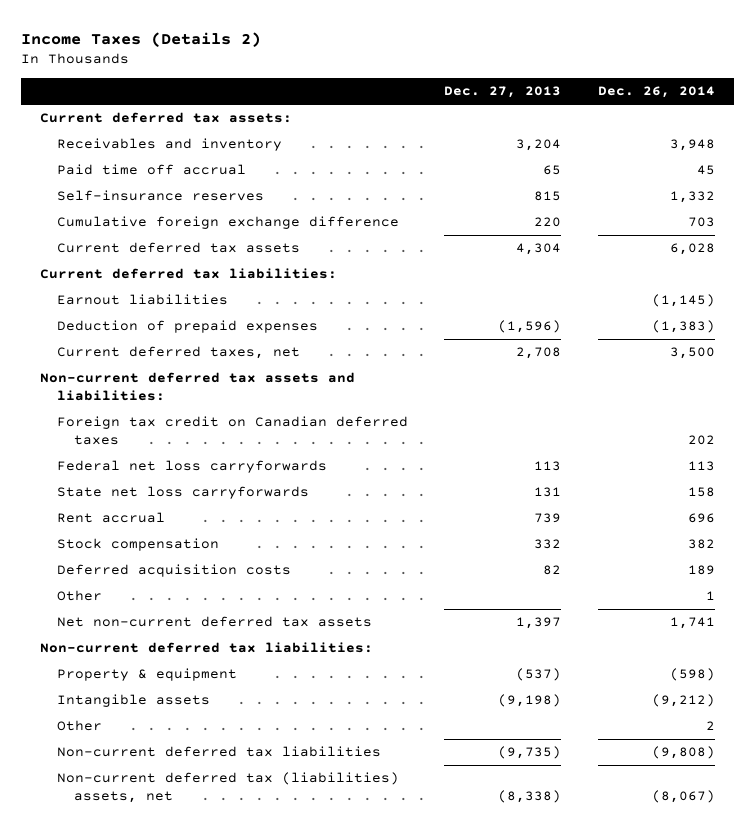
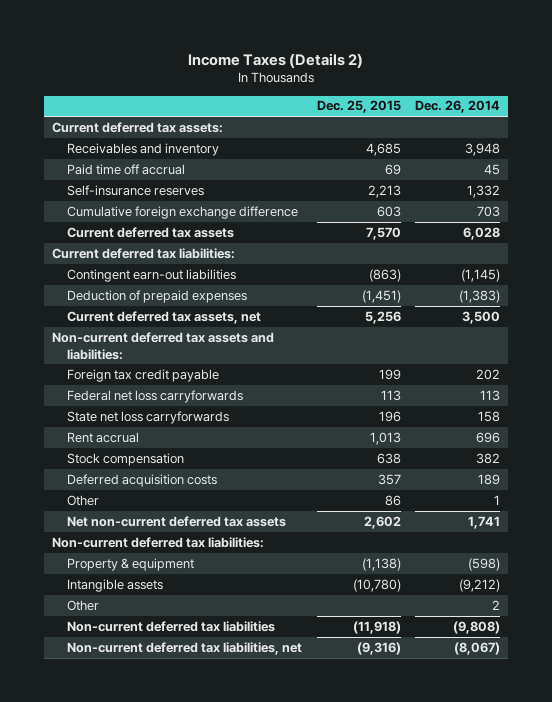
- | Dec. 27, 2013 | Dec. 26, 2014
+ | Dec. 25, 2015 | Dec. 26, 2014
- Earnout liabilities | | (1,145)
+ Contingent earn-out liabilities | (863) | (1,145)
- Current deferred taxes, net | 2,708 | 3,500
+ Current deferred tax assets, net | 5,256 | 3,500
- Foreign tax credit on Canadian deferred taxes | | 202
+ Foreign tax credit payable | 199 | 202
- Non-current deferred tax (liabilities) assets, net | (8,338) | (8,067)
+ Non-current deferred tax liabilities, net | (9,316) | (8,067)

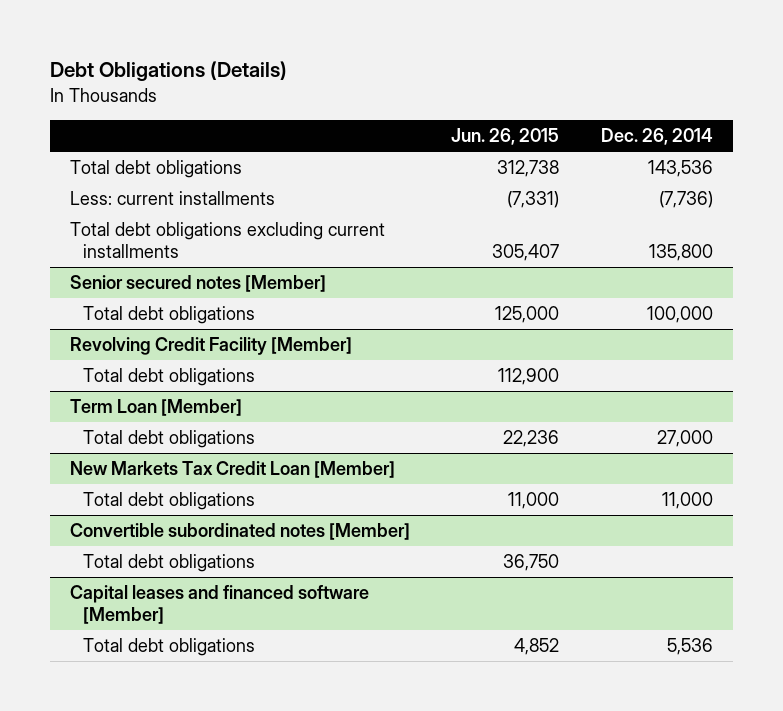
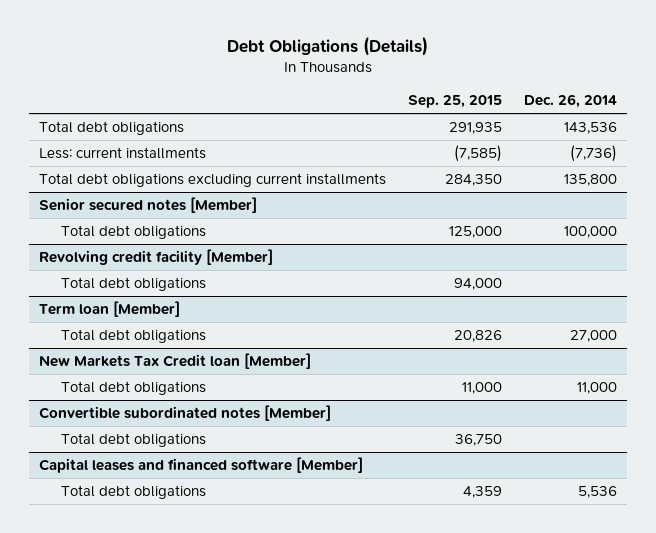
- | Jun. 26, 2015 | Dec. 26, 2014
+ | Sep. 25, 2015 | Dec. 26, 2014
- Revolving Credit Facility [Member]
+ Revolving credit facility [Member]
- Term Loan [Member]
+ Term loan [Member]
- New Markets Tax Credit Loan [Member]
+ New Markets Tax Credit loan [Member]

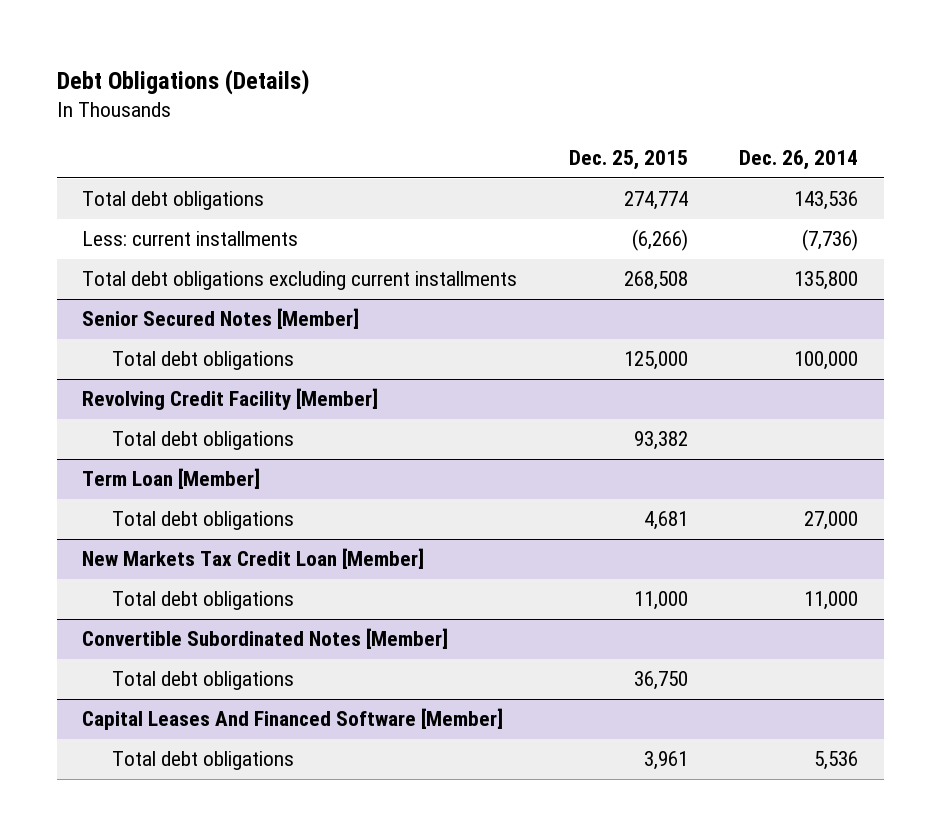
- | Sep. 25, 2015 | Dec. 26, 2014
+ | Dec. 25, 2015 | Dec. 26, 2014
- Senior secured notes [Member]
+ Senior Secured Notes [Member]
- Revolving credit facility [Member]
+ Revolving Credit Facility [Member]
- Term loan [Member]
+ Term Loan [Member]
- New Markets Tax Credit loan [Member]
+ New Markets Tax Credit Loan [Member]
- Convertible subordinated notes [Member]
+ Convertible Subordinated Notes [Member]
- Capital leases and financed software [Member]
+ Capital Leases And Financed Software [Member]

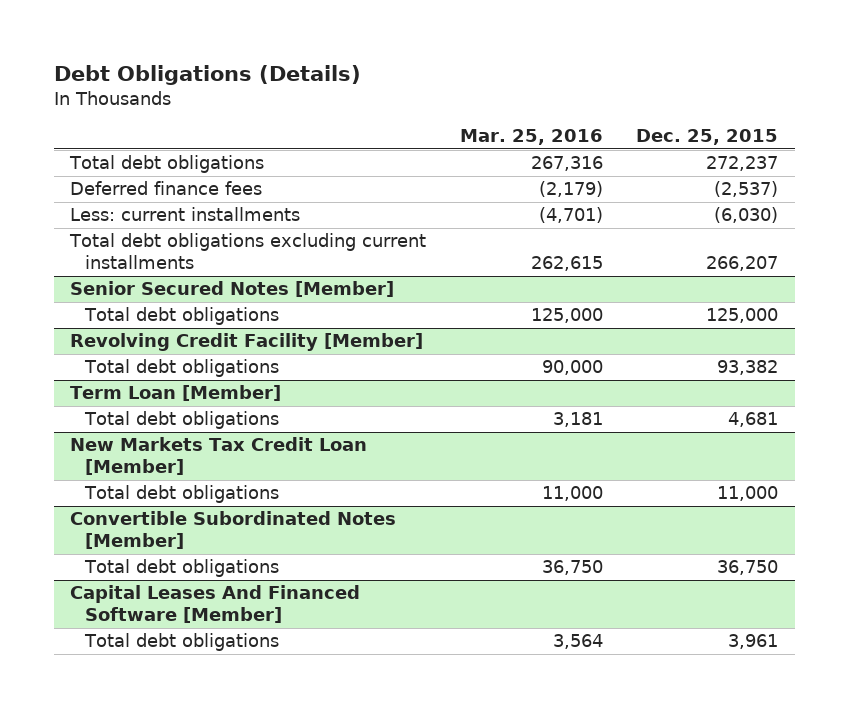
- | Dec. 25, 2015 | Dec. 26, 2014
+ | Mar. 25, 2016 | Dec. 25, 2015
- Total debt obligations | 274,774 | 143,536
- Less: current installments | (6,266) | (7,736)
- Total debt obligations excluding current installments | 268,508 | 135,800
+ Total debt obligations | 267,316 | 272,237
+ Deferred finance fees | (2,179) | (2,537)
+ Less: current installments | (4,701) | (6,030)
+ Total debt obligations excluding current installments | 262,615 | 266,207

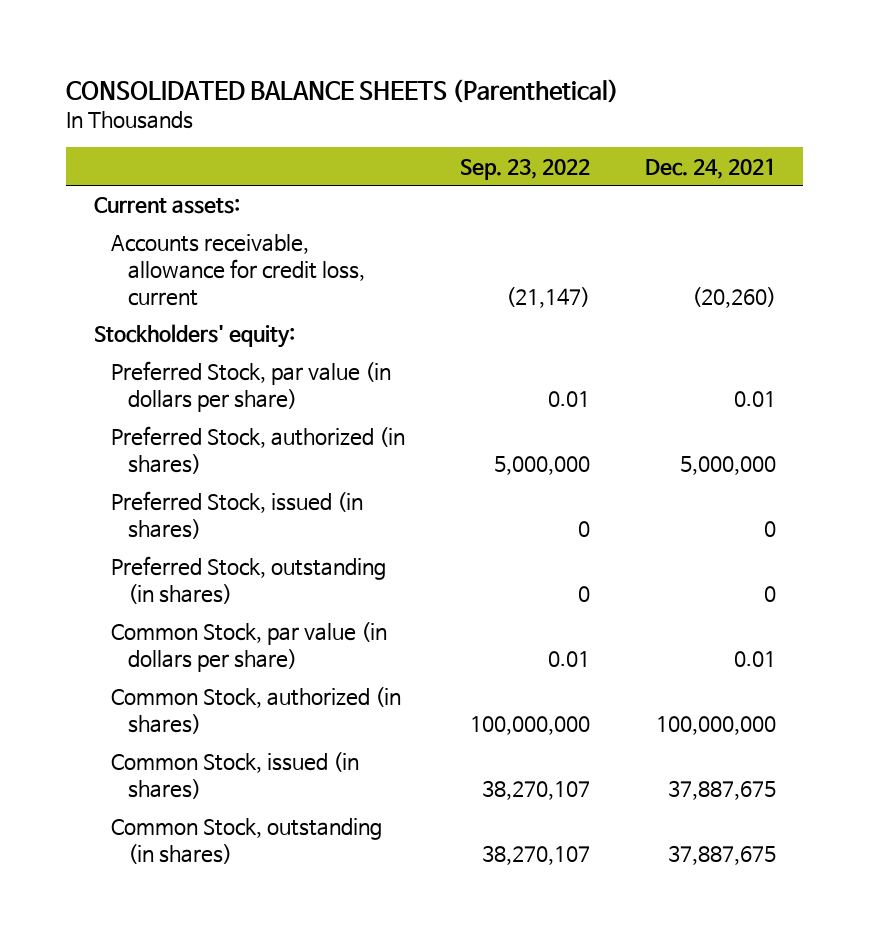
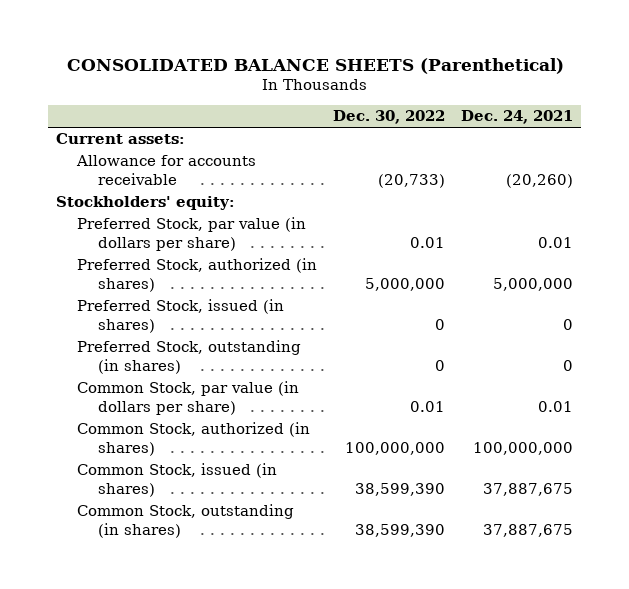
- | Sep. 23, 2022 | Dec. 24, 2021
+ | Dec. 30, 2022 | Dec. 24, 2021
- Accounts receivable, allowance for credit loss, current | (21,147) | (20,260)
+ Allowance for accounts receivable | (20,733) | (20,260)

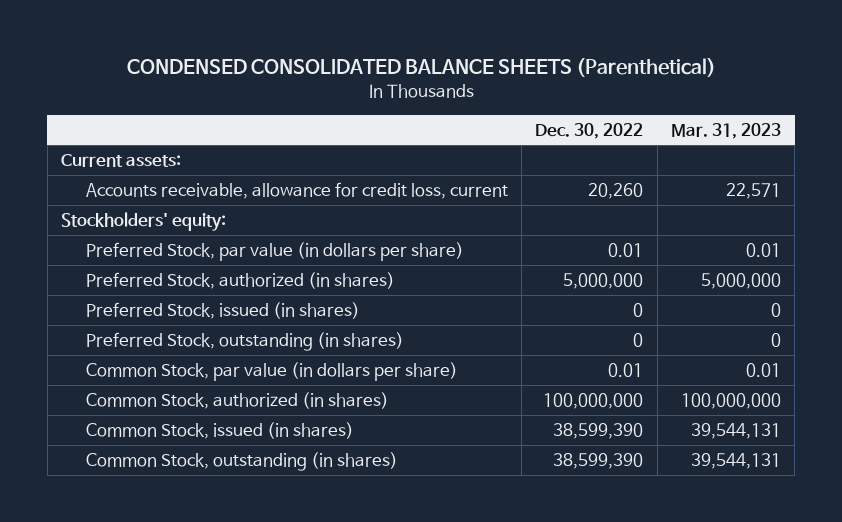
- CONSOLIDATED BALANCE SHEETS (Parenthetical)
+ CONDENSED CONSOLIDATED BALANCE SHEETS (Parenthetical)
- | Dec. 30, 2022 | Dec. 24, 2021
+ | Dec. 30, 2022 | Mar. 31, 2023
- Allowance for accounts receivable | (20,733) | (20,260)
+ Accounts receivable, allowance for credit loss, current | 20,260 | 22,571

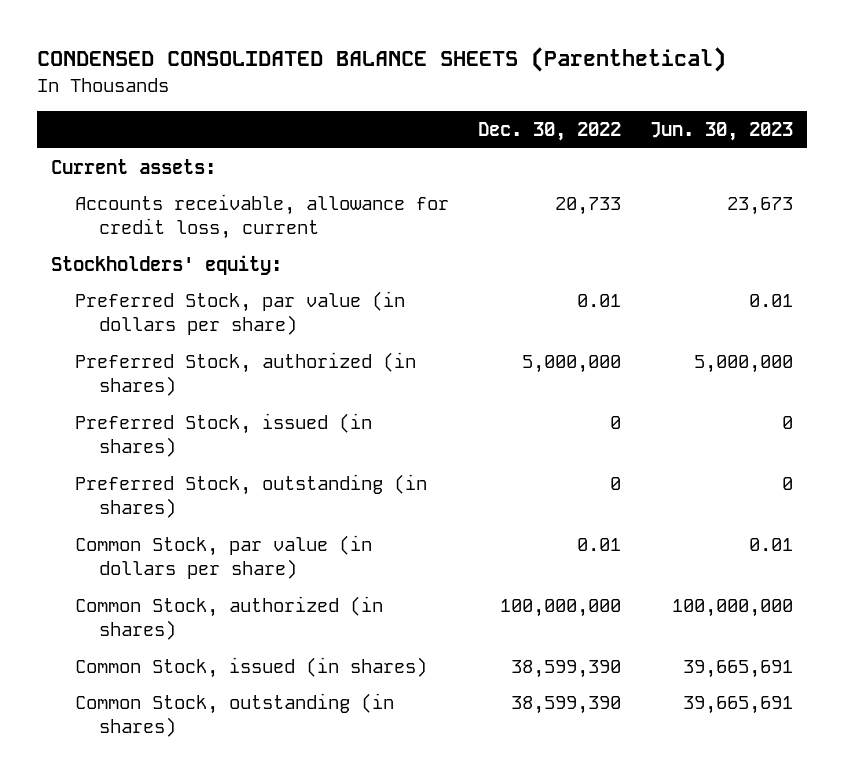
- | Dec. 30, 2022 | Mar. 31, 2023
+ | Dec. 30, 2022 | Jun. 30, 2023
- Accounts receivable, allowance for credit loss, current | 20,260 | 22,571
+ Accounts receivable, allowance for credit loss, current | 20,733 | 23,673

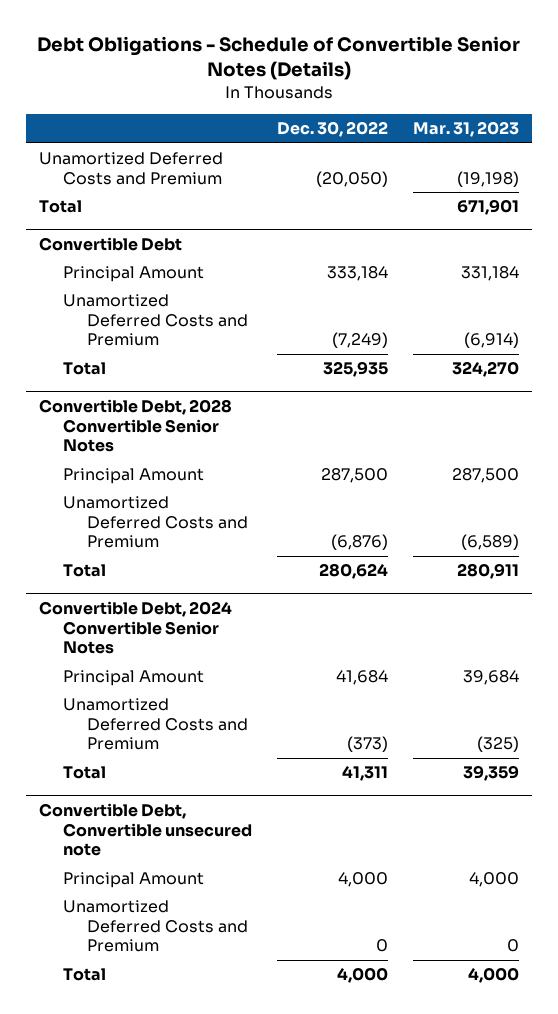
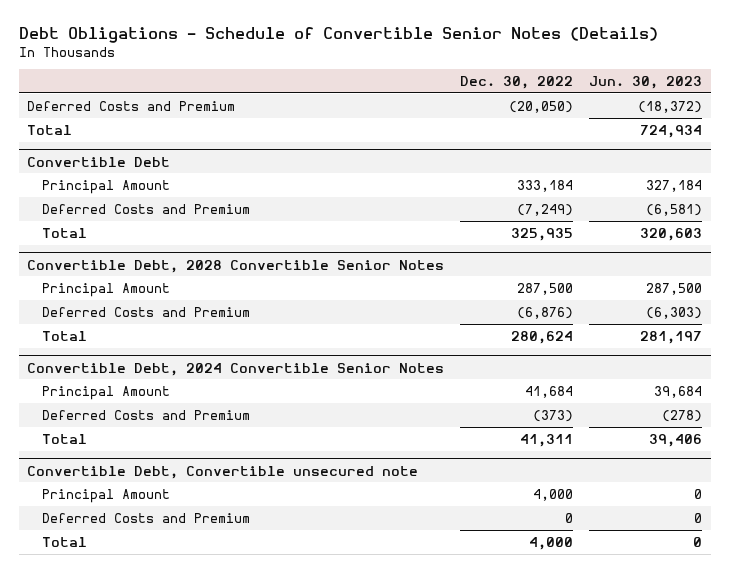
- | Dec. 30, 2022 | Mar. 31, 2023
+ | Dec. 30, 2022 | Jun. 30, 2023
- Unamortized Deferred Costs and Premium | (20,050) | (19,198)
+ Deferred Costs and Premium | (20,050) | (18,372)
@ Convertible Debt
- Unamortized Deferred Costs and Premium | (7,249) | (6,914)
+ Deferred Costs and Premium | (7,249) | (6,581)
@ Convertible Debt, 2028 Convertible Senior Notes
- Unamortized Deferred Costs and Premium | (6,876) | (6,589)
+ Deferred Costs and Premium | (6,876) | (6,303)
@ Convertible Debt, 2024 Convertible Senior Notes
- Unamortized Deferred Costs and Premium | (373) | (325)
+ Deferred Costs and Premium | (373) | (278)
@ Convertible Debt, Convertible unsecured note
- Unamortized Deferred Costs and Premium | 0 | 0
+ Deferred Costs and Premium | 0 | 0

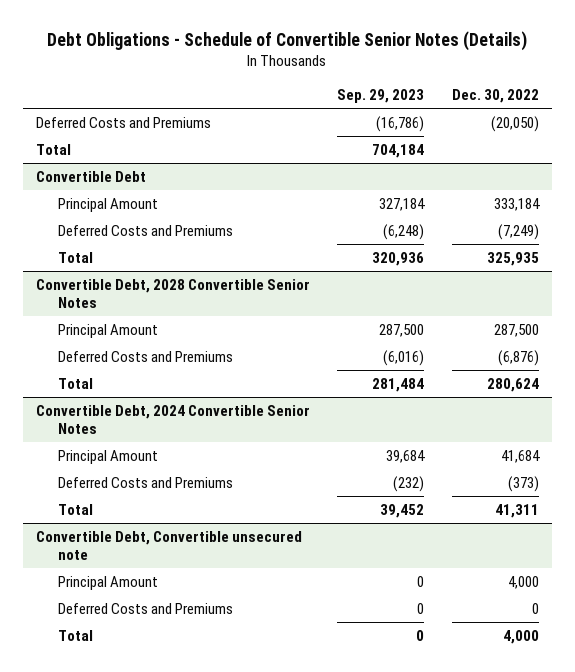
- | Dec. 30, 2022 | Jun. 30, 2023
+ | Sep. 29, 2023 | Dec. 30, 2022
- Deferred Costs and Premium | (20,050) | (18,372)
+ Deferred Costs and Premiums | (16,786) | (20,050)
@ Convertible Debt
- Deferred Costs and Premium | (7,249) | (6,581)
+ Deferred Costs and Premiums | (6,248) | (7,249)
@ Convertible Debt, 2028 Convertible Senior Notes
- Deferred Costs and Premium | (6,876) | (6,303)
+ Deferred Costs and Premiums | (6,016) | (6,876)
@ Convertible Debt, 2024 Convertible Senior Notes
- Deferred Costs and Premium | (373) | (278)
+ Deferred Costs and Premiums | (232) | (373)
@ Convertible Debt, Convertible unsecured note
- Deferred Costs and Premium | 0 | 0
+ Deferred Costs and Premiums | 0 | 0

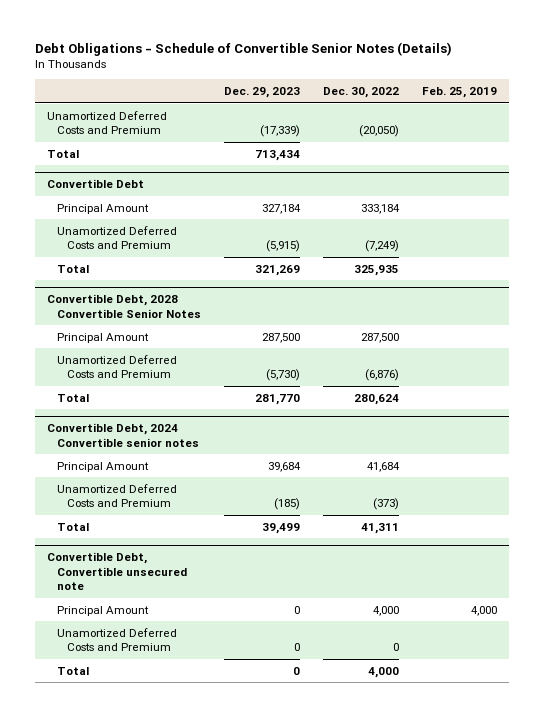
- | Sep. 29, 2023 | Dec. 30, 2022
+ | Dec. 29, 2023 | Dec. 30, 2022 | Feb. 25, 2019
- Deferred Costs and Premiums | (16,786) | (20,050)
+ Unamortized Deferred Costs and Premium | (17,339) | (20,050) |
@ Convertible Debt
- Deferred Costs and Premiums | (6,248) | (7,249)
+ Unamortized Deferred Costs and Premium | (5,915) | (7,249) |
@ Convertible Debt, 2028 Convertible Senior Notes
- Deferred Costs and Premiums | (6,016) | (6,876)
+ Unamortized Deferred Costs and Premium | (5,730) | (6,876) |
- Convertible Debt, 2024 Convertible Senior Notes
+ Convertible Debt, 2024 Convertible senior notes
- Deferred Costs and Premiums | (232) | (373)
+ Unamortized Deferred Costs and Premium | (185) | (373) |
@ Convertible Debt, Convertible unsecured note
- Deferred Costs and Premiums | 0 | 0
+ Unamortized Deferred Costs and Premium | 0 | 0 |

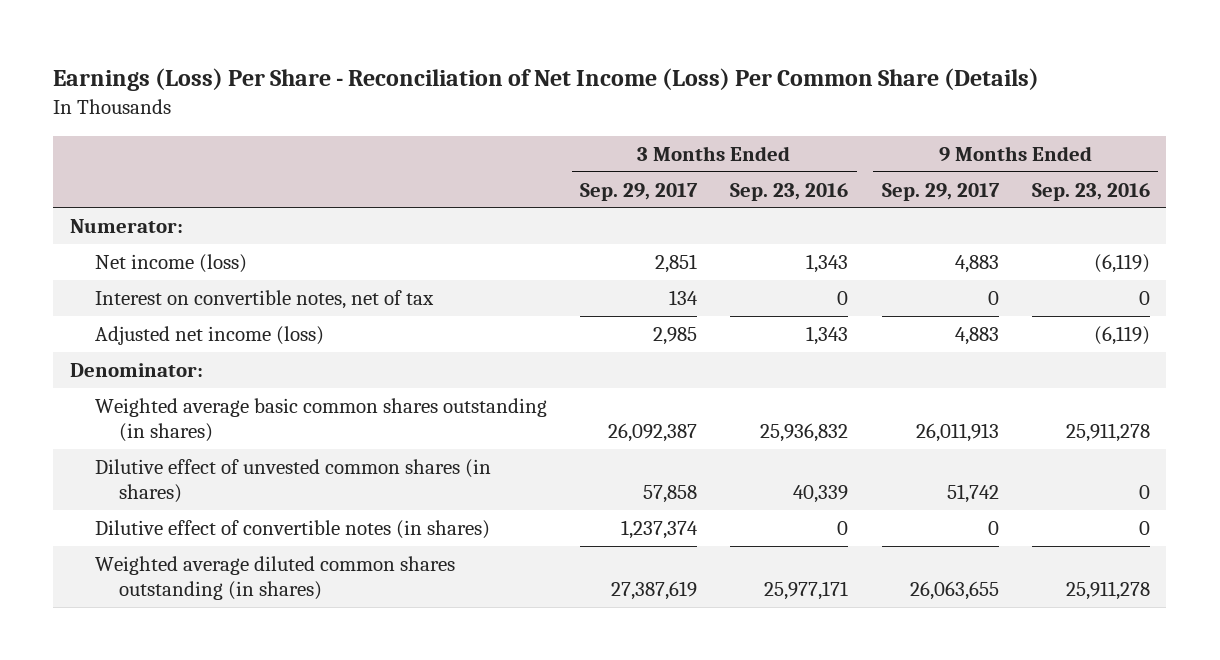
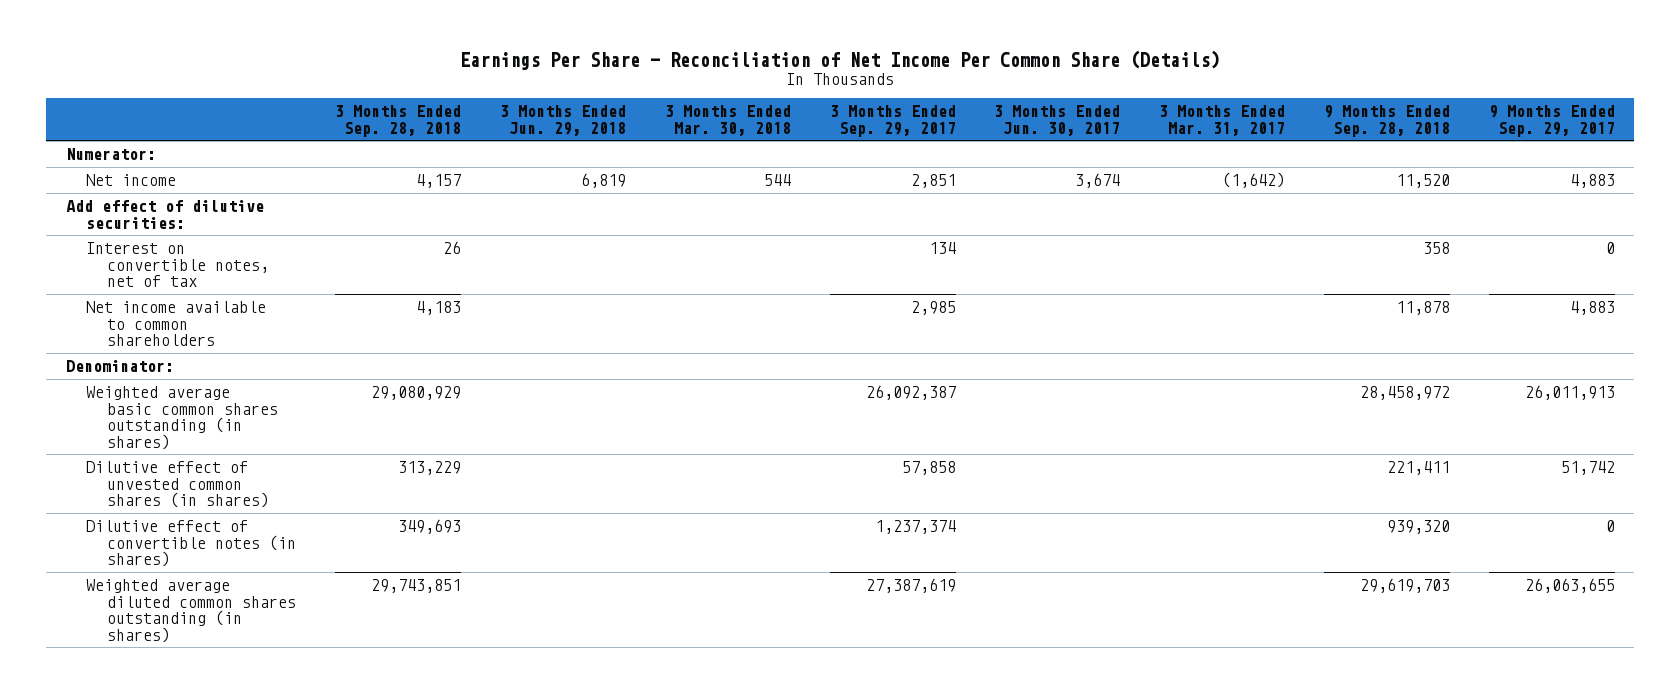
- Earnings (Loss) Per Share - Reconciliation of Net Income (Loss) Per Common Share (Details)
+ Earnings Per Share - Reconciliation of Net Income Per Common Share (Details)
- | 3 Months Ended Sep. 29, 2017 | 3 Months Ended Sep. 23, 2016 | 9 Months Ended Sep. 29, 2017 | 9 Months Ended Sep. 23, 2016
+ | 3 Months Ended Sep. 28, 2018 | 3 Months Ended Jun. 29, 2018 | 3 Months Ended Mar. 30, 2018 | 3 Months Ended Sep. 29, 2017 | 3 Months Ended Jun. 30, 2017 | 3 Months Ended Mar. 31, 2017 | 9 Months Ended Sep. 28, 2018 | 9 Months Ended Sep. 29, 2017
- Net income (loss) | 2,851 | 1,343 | 4,883 | (6,119)
+ Net income | 4,157 | 6,819 | 544 | 2,851 | 3,674 | (1,642) | 11,520 | 4,883
+ Add effect of dilutive securities:
- Adjusted net income (loss) | 2,985 | 1,343 | 4,883 | (6,119)
+ Net income available to common shareholders | 4,183 | | | 2,985 | | | 11,878 | 4,883

